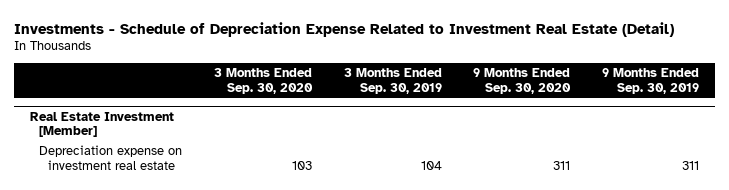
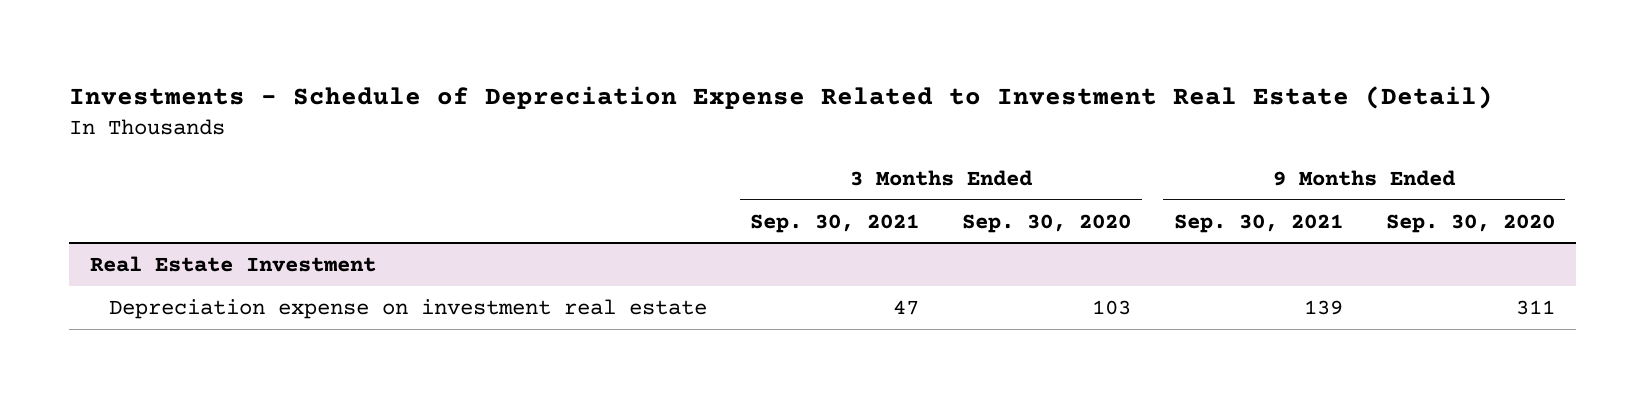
- | 3 Months Ended Sep. 30, 2020 | 3 Months Ended Sep. 30, 2019 | 9 Months Ended Sep. 30, 2020 | 9 Months Ended Sep. 30, 2019
+ | 3 Months Ended Sep. 30, 2021 | 3 Months Ended Sep. 30, 2020 | 9 Months Ended Sep. 30, 2021 | 9 Months Ended Sep. 30, 2020
- Real Estate Investment [Member]
+ Real Estate Investment

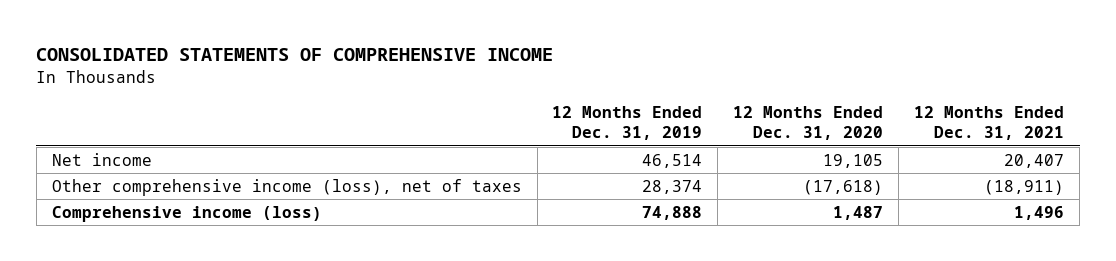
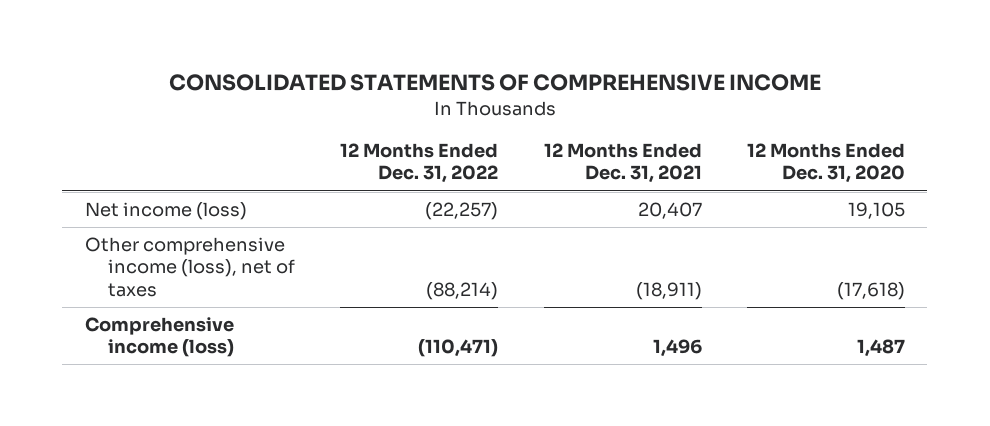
- | 12 Months Ended Dec. 31, 2019 | 12 Months Ended Dec. 31, 2020 | 12 Months Ended Dec. 31, 2021
+ | 12 Months Ended Dec. 31, 2022 | 12 Months Ended Dec. 31, 2021 | 12 Months Ended Dec. 31, 2020
- Net income | 46,514 | 19,105 | 20,407
+ Net income (loss) | (22,257) | 20,407 | 19,105

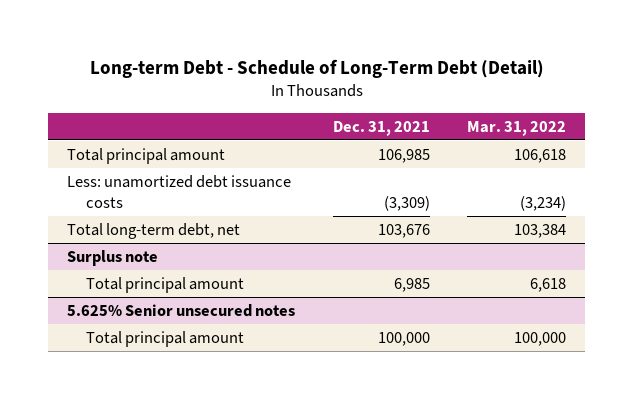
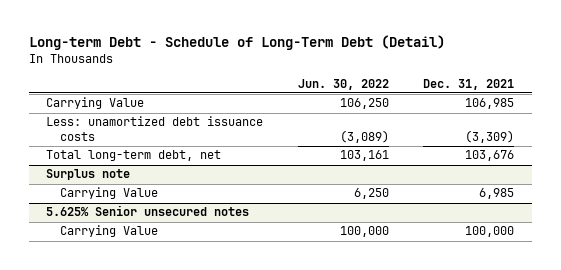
- | Dec. 31, 2021 | Mar. 31, 2022
+ | Jun. 30, 2022 | Dec. 31, 2021
- Total principal amount | 106,985 | 106,618
+ Carrying Value | 106,250 | 106,985
@ Surplus note
- Total principal amount | 6,985 | 6,618
+ Carrying Value | 6,250 | 6,985
@ 5.625% Senior unsecured notes
- Total principal amount | 100,000 | 100,000
+ Carrying Value | 100,000 | 100,000

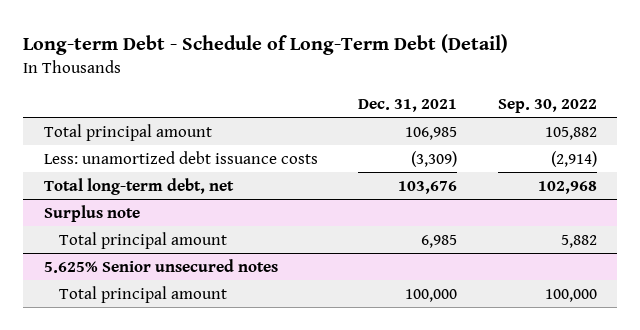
- | Jun. 30, 2022 | Dec. 31, 2021
+ | Dec. 31, 2021 | Sep. 30, 2022
- Carrying Value | 106,250 | 106,985
+ Total principal amount | 106,985 | 105,882
@ Surplus note
- Carrying Value | 6,250 | 6,985
+ Total principal amount | 6,985 | 5,882
@ 5.625% Senior unsecured notes
- Carrying Value | 100,000 | 100,000
+ Total principal amount | 100,000 | 100,000

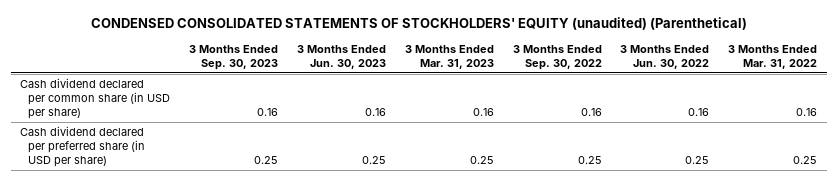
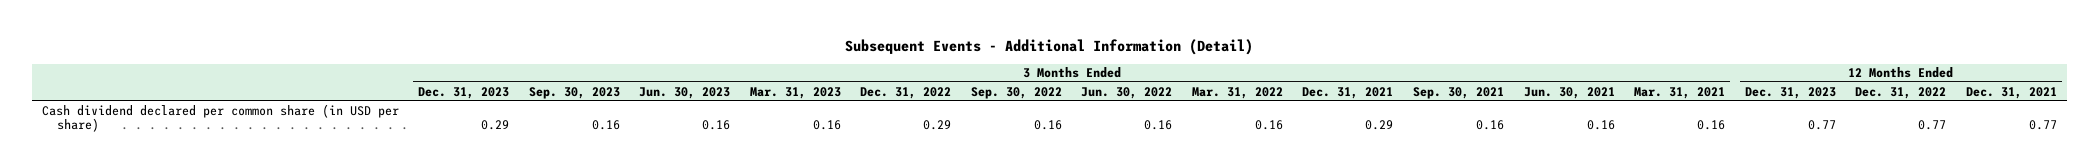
- CONDENSED CONSOLIDATED STATEMENTS OF STOCKHOLDERS' EQUITY (unaudited) (Parenthetical)
+ Subsequent Events - Additional Information (Detail)
- | 3 Months Ended Sep. 30, 2023 | 3 Months Ended Jun. 30, 2023 | 3 Months Ended Mar. 31, 2023 | 3 Months Ended Sep. 30, 2022 | 3 Months Ended Jun. 30, 2022 | 3 Months Ended Mar. 31, 2022
+ | 3 Months Ended Dec. 31, 2023 | 3 Months Ended Sep. 30, 2023 | 3 Months Ended Jun. 30, 2023 | 3 Months Ended Mar. 31, 2023 | 3 Months Ended Dec. 31, 2022 | 3 Months Ended Sep. 30, 2022 | 3 Months Ended Jun. 30, 2022 | 3 Months Ended Mar. 31, 2022 | 3 Months Ended Dec. 31, 2021 | 3 Months Ended Sep. 30, 2021 | 3 Months Ended Jun. 30, 2021 | 3 Months Ended Mar. 31, 2021 | 12 Months Ended Dec. 31, 2023 | 12 Months Ended Dec. 31, 2022 | 12 Months Ended Dec. 31, 2021
- Cash dividend declared per preferred share (in USD per share) | 0.25 | 0.25 | 0.25 | 0.25 | 0.25 | 0.25

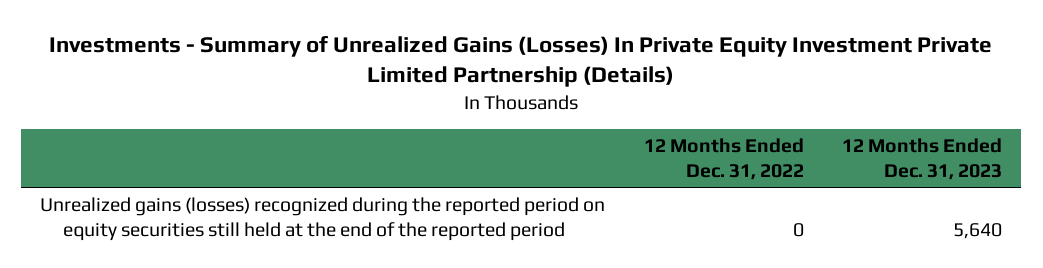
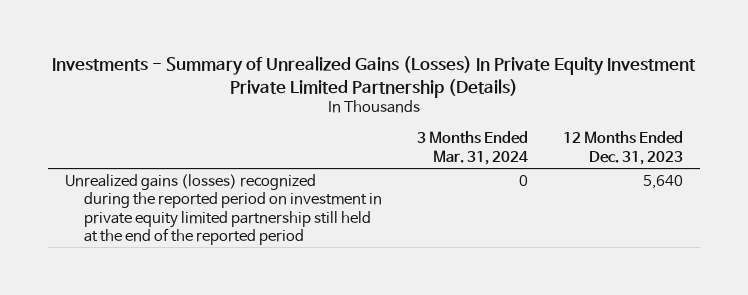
- | 12 Months Ended Dec. 31, 2022 | 12 Months Ended Dec. 31, 2023
+ | 3 Months Ended Mar. 31, 2024 | 12 Months Ended Dec. 31, 2023
- Unrealized gains (losses) recognized during the reported period on equity securities still held at the end of the reported period | 0 | 5,640
+ Unrealized gains (losses) recognized during the reported period on investment in private equity limited partnership still held at the end of the reported period | 0 | 5,640

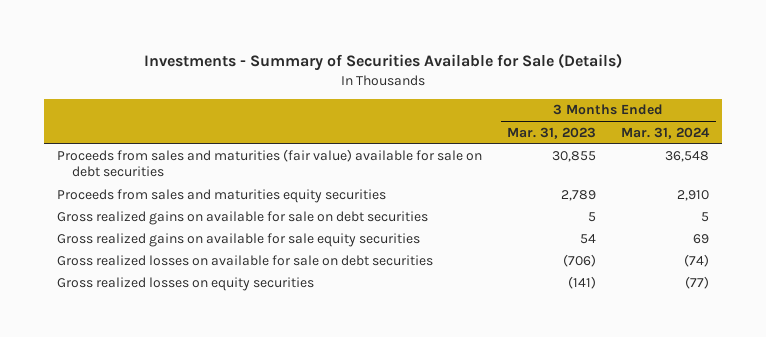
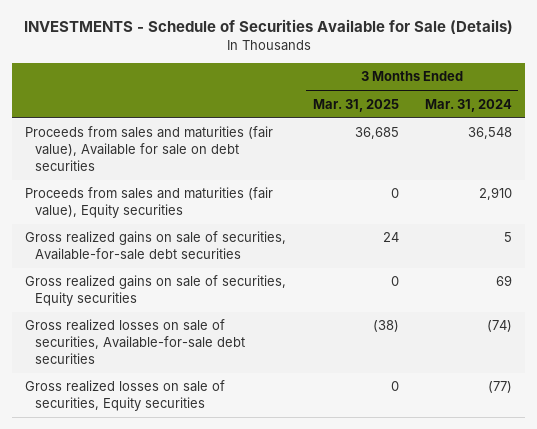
- Investments - Summary of Securities Available for Sale (Details)
+ INVESTMENTS - Schedule of Securities Available for Sale (Details)
- | 3 Months Ended Mar. 31, 2023 | 3 Months Ended Mar. 31, 2024
+ | 3 Months Ended Mar. 31, 2025 | 3 Months Ended Mar. 31, 2024
- Proceeds from sales and maturities (fair value) available for sale on debt securities | 30,855 | 36,548
- Proceeds from sales and maturities equity securities | 2,789 | 2,910
- Gross realized gains on available for sale on debt securities | 5 | 5
- Gross realized gains on available for sale equity securities | 54 | 69
- Gross realized losses on available for sale on debt securities | (706) | (74)
- Gross realized losses on equity securities | (141) | (77)
+ Proceeds from sales and maturities (fair value), Available for sale on debt securities | 36,685 | 36,548
+ Proceeds from sales and maturities (fair value), Equity securities | 0 | 2,910
+ Gross realized gains on sale of securities, Available-for-sale debt securities | 24 | 5
+ Gross realized gains on sale of securities, Equity securities | 0 | 69
+ Gross realized losses on sale of securities, Available-for-sale debt securities | (38) | (74)
+ Gross realized losses on sale of securities, Equity securities | 0 | (77)

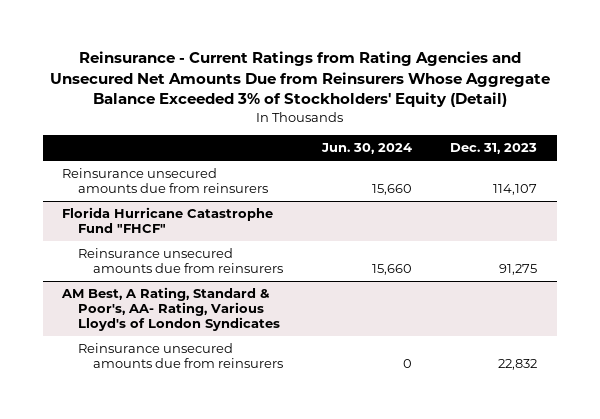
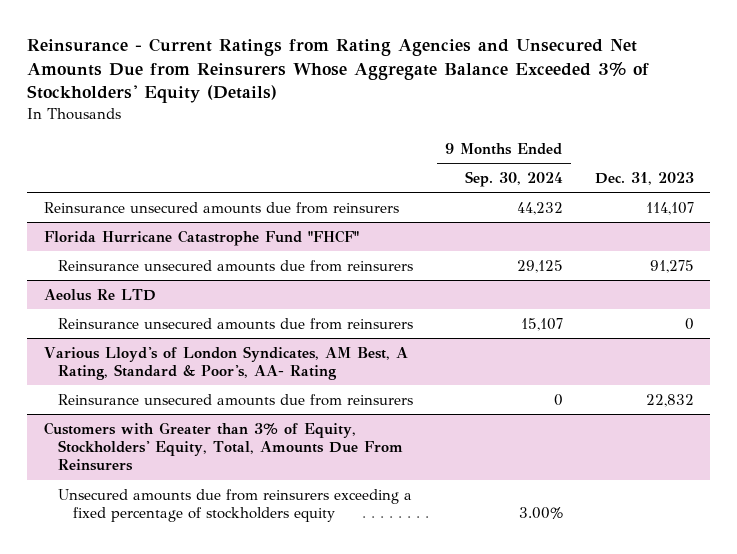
- Reinsurance - Current Ratings from Rating Agencies and Unsecured Net Amounts Due from Reinsurers Whose Aggregate Balance Exceeded 3% of Stockholders' Equity (Detail)
+ Reinsurance - Current Ratings from Rating Agencies and Unsecured Net Amounts Due from Reinsurers Whose Aggregate Balance Exceeded 3% of Stockholders' Equity (Details)
- | Jun. 30, 2024 | Dec. 31, 2023
+ | 9 Months Ended Sep. 30, 2024 | Dec. 31, 2023
- AM Best, A Rating, Standard & Poor's, AA- Rating, Various Lloyd's of London Syndicates
+ Aeolus Re LTD
+ Reinsurance unsecured amounts due from reinsurers | 15,107 | 0
+ Various Lloyd's of London Syndicates, AM Best, A Rating, Standard & Poor's, AA- Rating
+ Customers with Greater than 3% of Equity, Stockholders' Equity, Total, Amounts Due From Reinsurers
+ Unsecured amounts due from reinsurers exceeding a fixed percentage of stockholders equity | 3.00% |

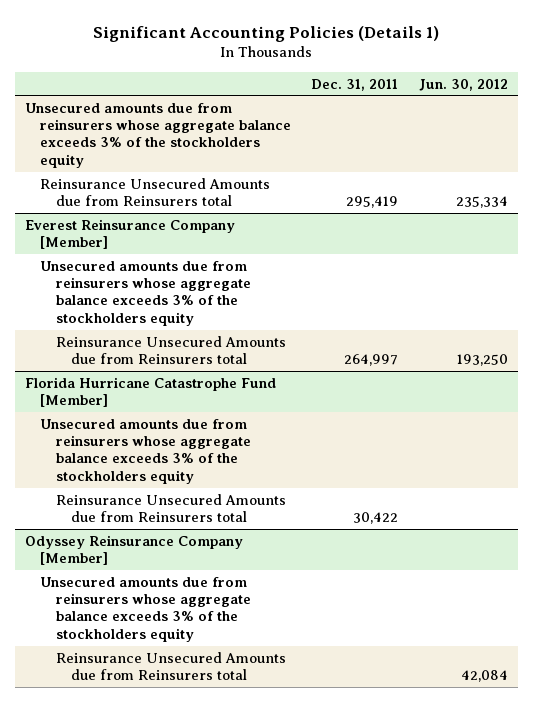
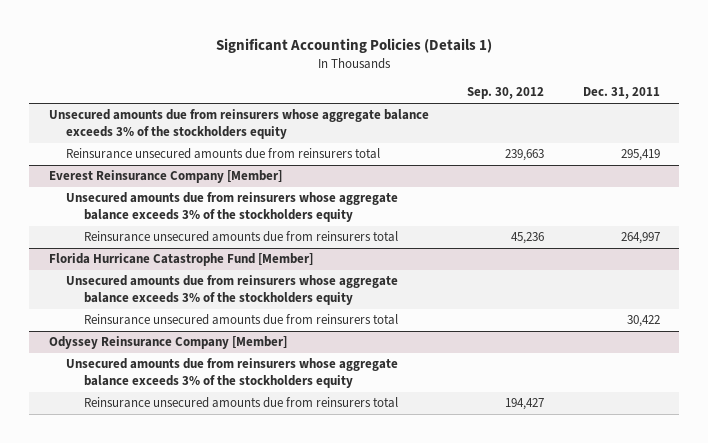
- | Dec. 31, 2011 | Jun. 30, 2012
+ | Sep. 30, 2012 | Dec. 31, 2011
- Reinsurance Unsecured Amounts due from Reinsurers total | 295,419 | 235,334
+ Reinsurance unsecured amounts due from reinsurers total | 239,663 | 295,419
@ Everest Reinsurance Company [Member]
- Reinsurance Unsecured Amounts due from Reinsurers total | 264,997 | 193,250
+ Reinsurance unsecured amounts due from reinsurers total | 45,236 | 264,997
@ Florida Hurricane Catastrophe Fund [Member]
- Reinsurance Unsecured Amounts due from Reinsurers total | 30,422 |
+ Reinsurance unsecured amounts due from reinsurers total | | 30,422
@ Odyssey Reinsurance Company [Member]
- Reinsurance Unsecured Amounts due from Reinsurers total | | 42,084
+ Reinsurance unsecured amounts due from reinsurers total | 194,427 |

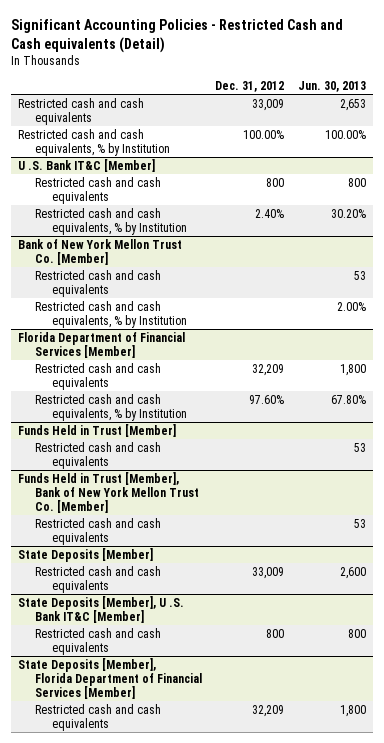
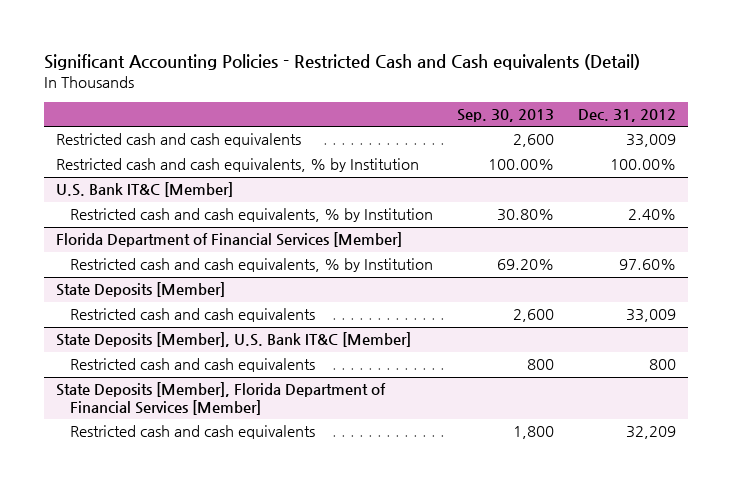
- | Dec. 31, 2012 | Jun. 30, 2013
+ | Sep. 30, 2013 | Dec. 31, 2012
- U .S. Bank IT&C [Member]
- Restricted cash and cash equivalents | 800 | 800
+ U.S. Bank IT&C [Member]
- Bank of New York Mellon Trust Co. [Member]
- Restricted cash and cash equivalents | | 53
- Restricted cash and cash equivalents, % by Institution | | 2.00%
@ Florida Department of Financial Services [Member]
- Restricted cash and cash equivalents | 32,209 | 1,800
- Funds Held in Trust [Member]
- Restricted cash and cash equivalents | | 53
- Funds Held in Trust [Member], Bank of New York Mellon Trust Co. [Member]
- Restricted cash and cash equivalents | | 53
- State Deposits [Member], U .S. Bank IT&C [Member]
+ State Deposits [Member], U.S. Bank IT&C [Member]

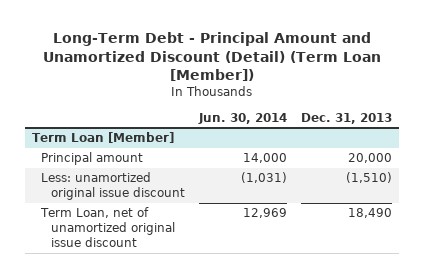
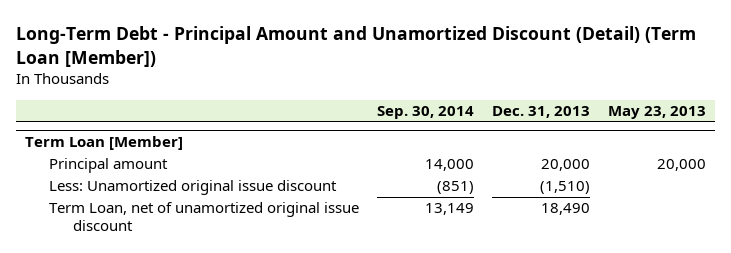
- | Jun. 30, 2014 | Dec. 31, 2013
+ | Sep. 30, 2014 | Dec. 31, 2013 | May 23, 2013
@ Term Loan [Member]
- Less: unamortized original issue discount | (1,031) | (1,510)
+ Less: Unamortized original issue discount | (851) | (1,510) |

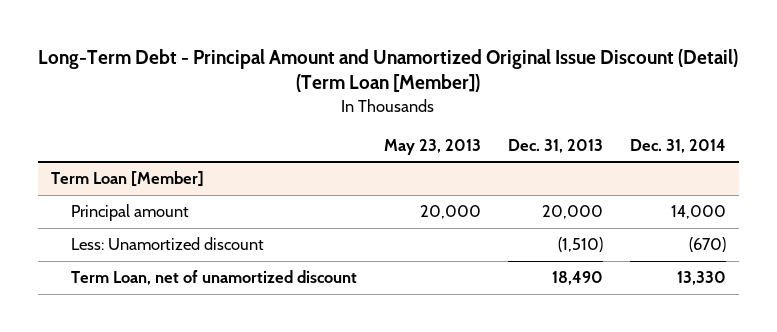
- Long-Term Debt - Principal Amount and Unamortized Discount (Detail) (Term Loan [Member])
+ Long-Term Debt - Principal Amount and Unamortized Original Issue Discount (Detail) (Term Loan [Member])
- | Sep. 30, 2014 | Dec. 31, 2013 | May 23, 2013
+ | May 23, 2013 | Dec. 31, 2013 | Dec. 31, 2014
@ Term Loan [Member]
- Less: Unamortized original issue discount | (851) | (1,510) |
- Term Loan, net of unamortized original issue discount | 13,149 | 18,490 |
+ Less: Unamortized discount | | (1,510) | (670)
+ Term Loan, net of unamortized discount | | 18,490 | 13,330

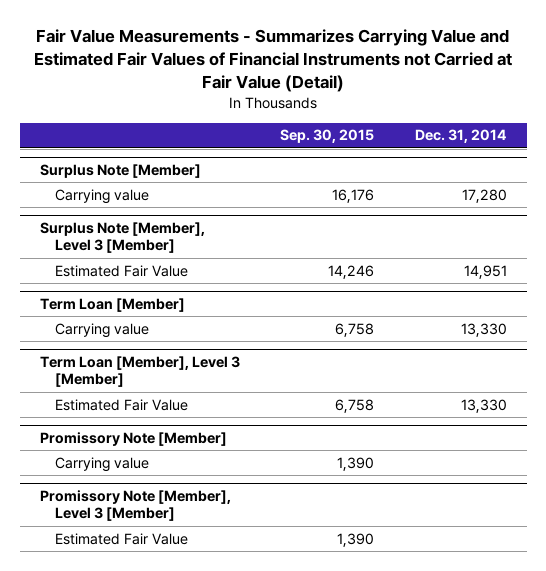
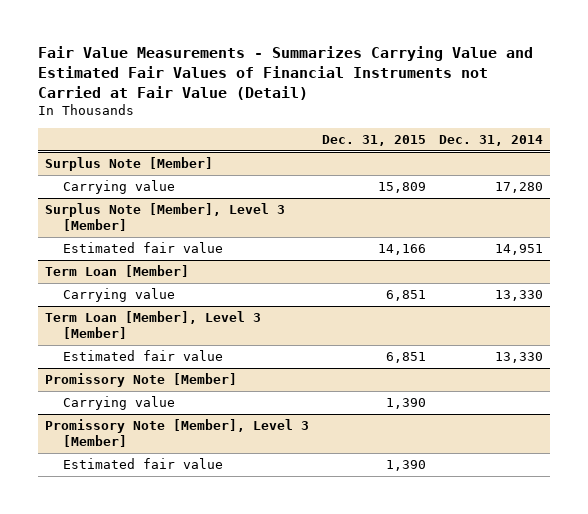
- | Sep. 30, 2015 | Dec. 31, 2014
+ | Dec. 31, 2015 | Dec. 31, 2014
@ Surplus Note [Member], Level 3 [Member]
- Estimated Fair Value | 14,246 | 14,951
+ Estimated fair value | 14,166 | 14,951
@ Term Loan [Member], Level 3 [Member]
- Estimated Fair Value | 6,758 | 13,330
+ Estimated fair value | 6,851 | 13,330
@ Promissory Note [Member], Level 3 [Member]
- Estimated Fair Value | 1,390 |
+ Estimated fair value | 1,390 |

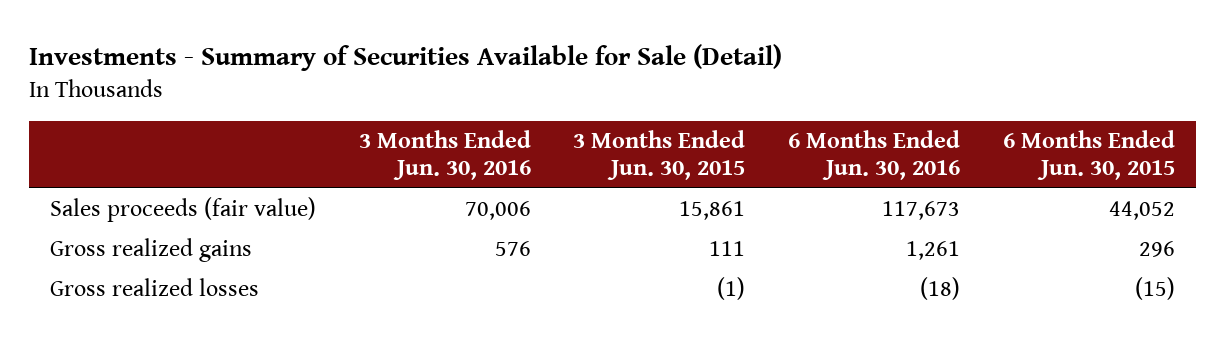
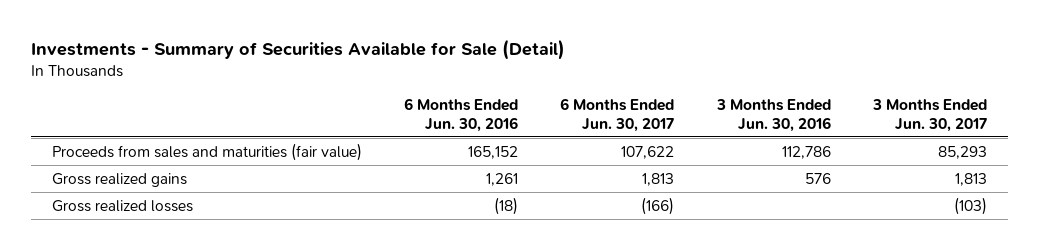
- | 3 Months Ended Jun. 30, 2016 | 3 Months Ended Jun. 30, 2015 | 6 Months Ended Jun. 30, 2016 | 6 Months Ended Jun. 30, 2015
+ | 6 Months Ended Jun. 30, 2016 | 6 Months Ended Jun. 30, 2017 | 3 Months Ended Jun. 30, 2016 | 3 Months Ended Jun. 30, 2017
- Sales proceeds (fair value) | 70,006 | 15,861 | 117,673 | 44,052
+ Proceeds from sales and maturities (fair value) | 165,152 | 107,622 | 112,786 | 85,293

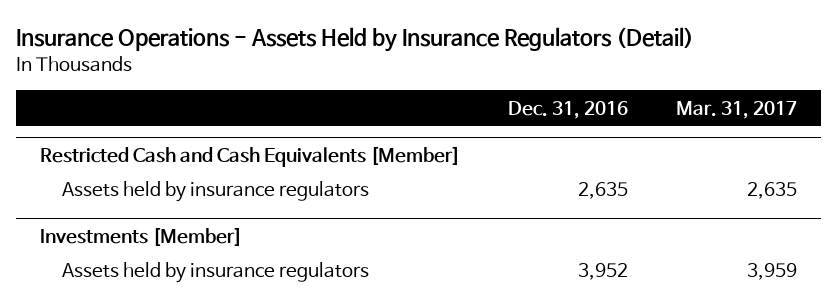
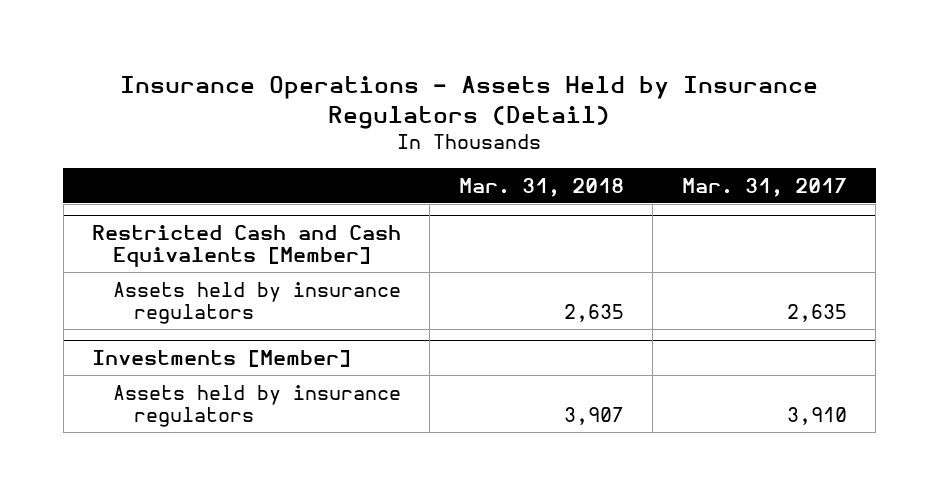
- | Dec. 31, 2016 | Mar. 31, 2017
+ | Mar. 31, 2018 | Mar. 31, 2017
@ Investments [Member]
- Assets held by insurance regulators | 3,952 | 3,959
+ Assets held by insurance regulators | 3,907 | 3,910

